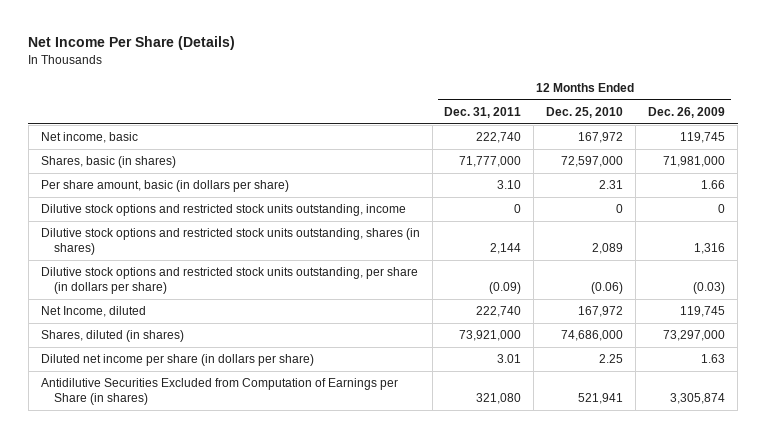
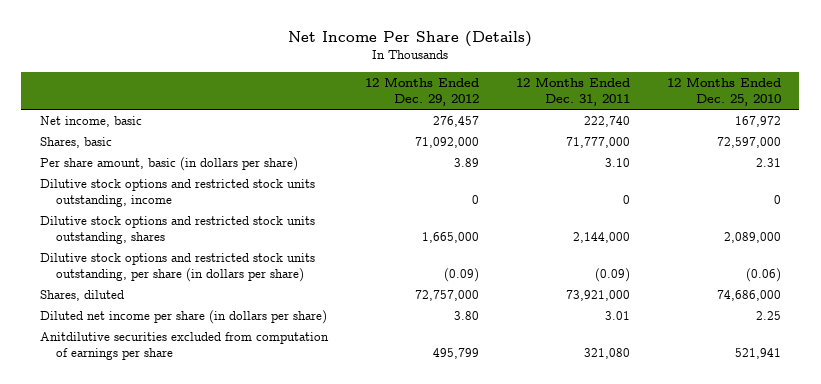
- | 12 Months Ended Dec. 31, 2011 | 12 Months Ended Dec. 25, 2010 | 12 Months Ended Dec. 26, 2009
+ | 12 Months Ended Dec. 29, 2012 | 12 Months Ended Dec. 31, 2011 | 12 Months Ended Dec. 25, 2010
- Shares, basic (in shares) | 71,777,000 | 72,597,000 | 71,981,000
+ Shares, basic | 71,092,000 | 71,777,000 | 72,597,000
- Dilutive stock options and restricted stock units outstanding, shares (in shares) | 2,144 | 2,089 | 1,316
+ Dilutive stock options and restricted stock units outstanding, shares | 1,665,000 | 2,144,000 | 2,089,000
- Net Income, diluted | 222,740 | 167,972 | 119,745
- Shares, diluted (in shares) | 73,921,000 | 74,686,000 | 73,297,000
+ Shares, diluted | 72,757,000 | 73,921,000 | 74,686,000
- Antidilutive Securities Excluded from Computation of Earnings per Share (in shares) | 321,080 | 521,941 | 3,305,874
+ Anitdilutive securities excluded from computation of earnings per share | 495,799 | 321,080 | 521,941

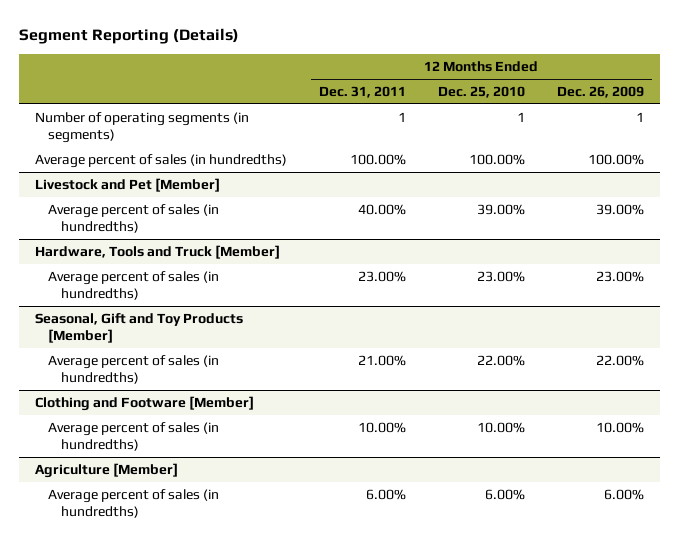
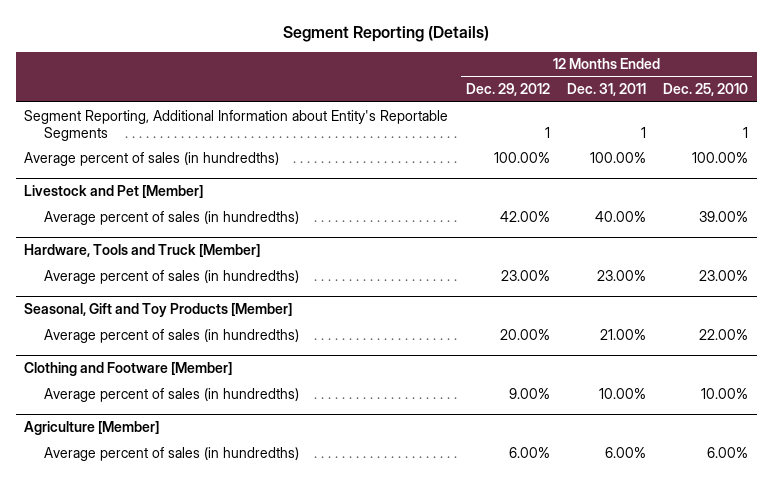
- | 12 Months Ended Dec. 31, 2011 | 12 Months Ended Dec. 25, 2010 | 12 Months Ended Dec. 26, 2009
+ | 12 Months Ended Dec. 29, 2012 | 12 Months Ended Dec. 31, 2011 | 12 Months Ended Dec. 25, 2010
- Number of operating segments (in segments) | 1 | 1 | 1
+ Segment Reporting, Additional Information about Entity's Reportable Segments | 1 | 1 | 1

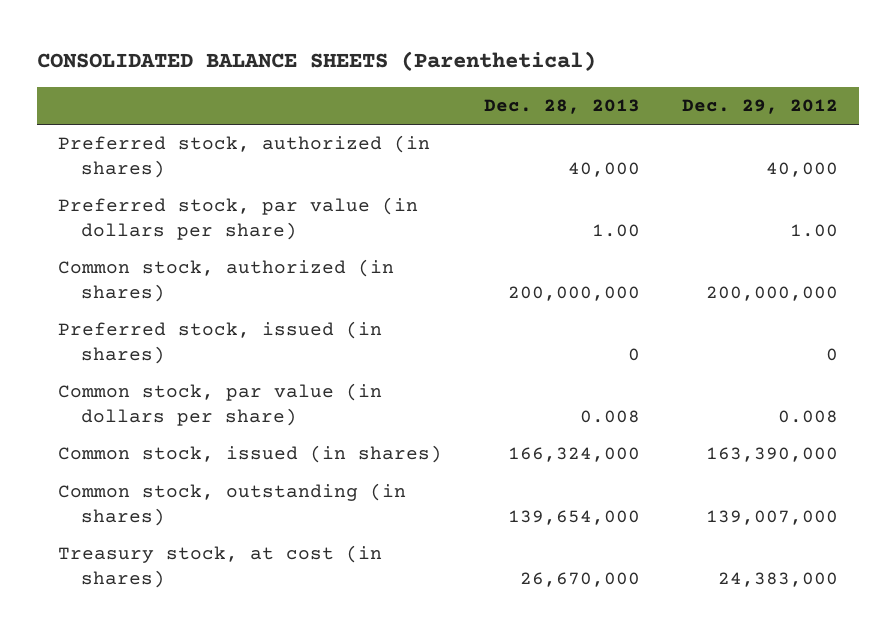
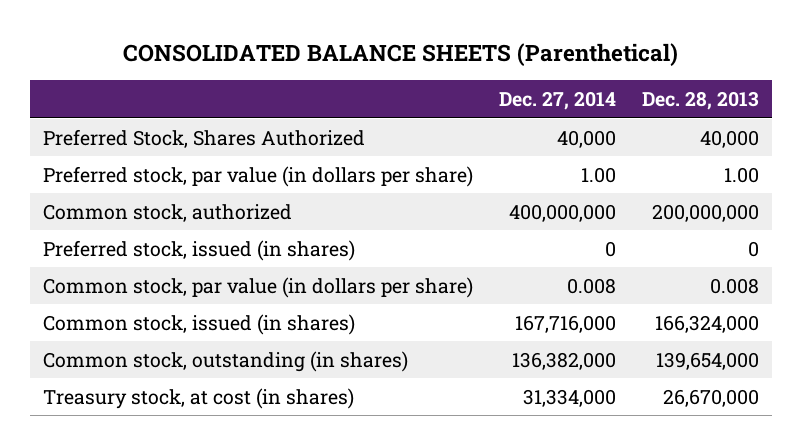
- | Dec. 28, 2013 | Dec. 29, 2012
+ | Dec. 27, 2014 | Dec. 28, 2013
- Preferred stock, authorized (in shares) | 40,000 | 40,000
+ Preferred Stock, Shares Authorized | 40,000 | 40,000
- Common stock, authorized (in shares) | 200,000,000 | 200,000,000
+ Common stock, authorized | 400,000,000 | 200,000,000

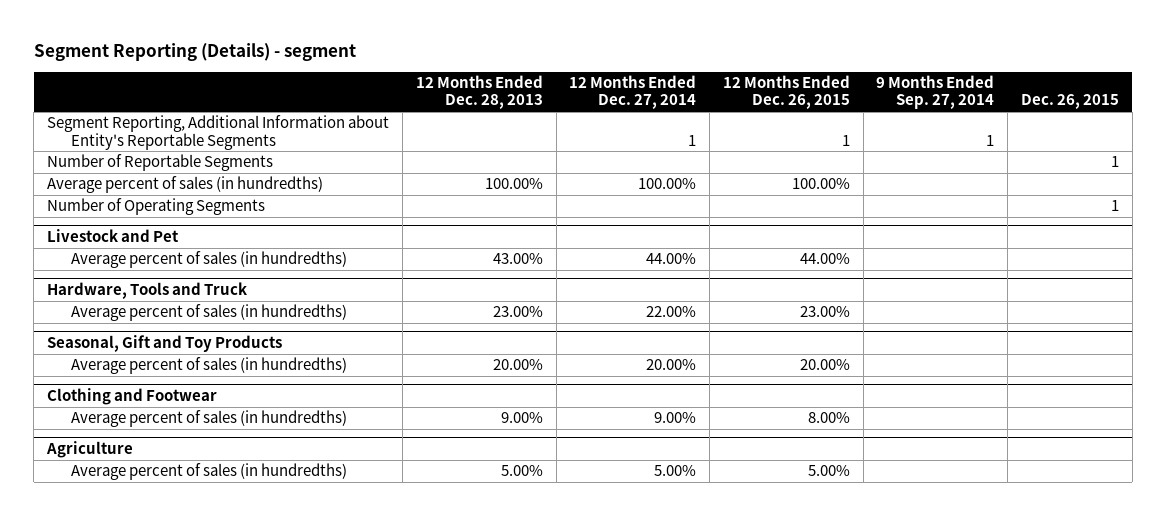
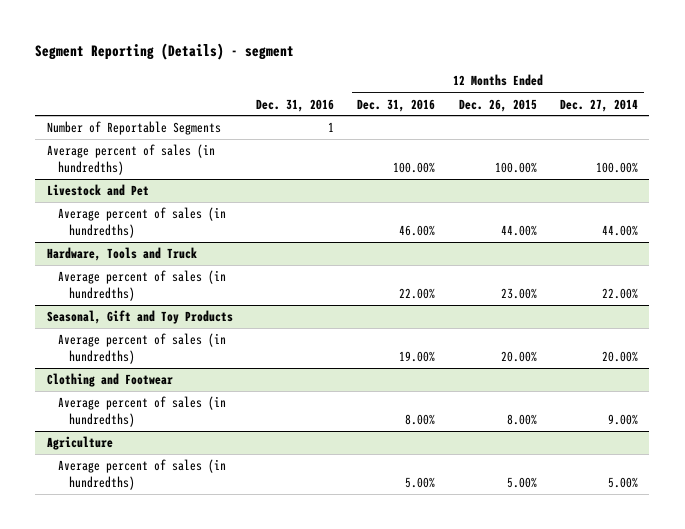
- | 12 Months Ended Dec. 28, 2013 | 12 Months Ended Dec. 27, 2014 | 12 Months Ended Dec. 26, 2015 | 9 Months Ended Sep. 27, 2014 | Dec. 26, 2015
+ | Dec. 31, 2016 | 12 Months Ended Dec. 31, 2016 | 12 Months Ended Dec. 26, 2015 | 12 Months Ended Dec. 27, 2014
- Segment Reporting, Additional Information about Entity's Reportable Segments | | 1 | 1 | 1 |
- Number of Operating Segments | | | | | 1

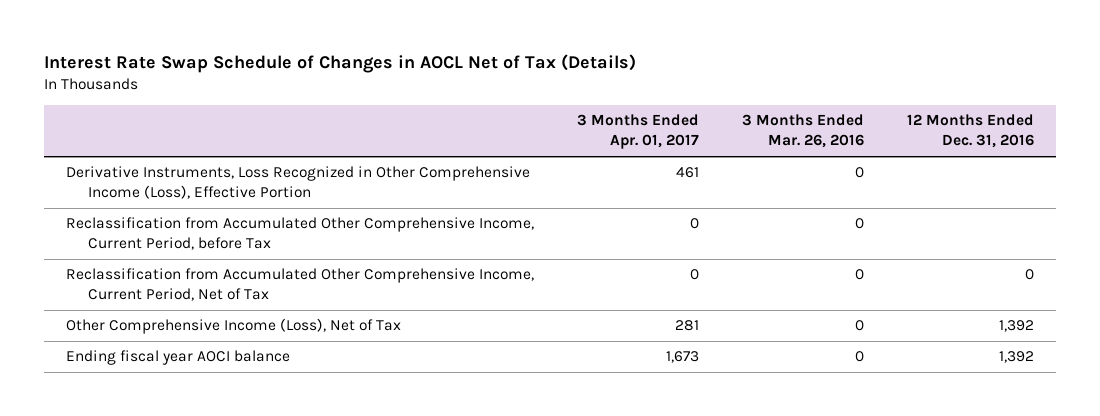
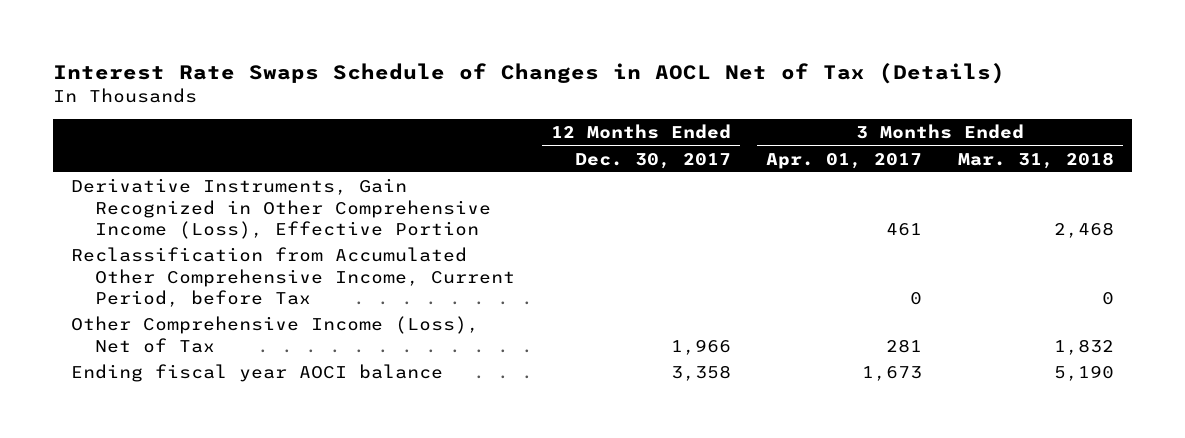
- Interest Rate Swap Schedule of Changes in AOCL Net of Tax (Details)
+ Interest Rate Swaps Schedule of Changes in AOCL Net of Tax (Details)
- | 3 Months Ended Apr. 01, 2017 | 3 Months Ended Mar. 26, 2016 | 12 Months Ended Dec. 31, 2016
+ | 12 Months Ended Dec. 30, 2017 | 3 Months Ended Apr. 01, 2017 | 3 Months Ended Mar. 31, 2018
- Derivative Instruments, Loss Recognized in Other Comprehensive Income (Loss), Effective Portion | 461 | 0 |
+ Derivative Instruments, Gain Recognized in Other Comprehensive Income (Loss), Effective Portion | | 461 | 2,468
- Reclassification from Accumulated Other Comprehensive Income, Current Period, Net of Tax | 0 | 0 | 0

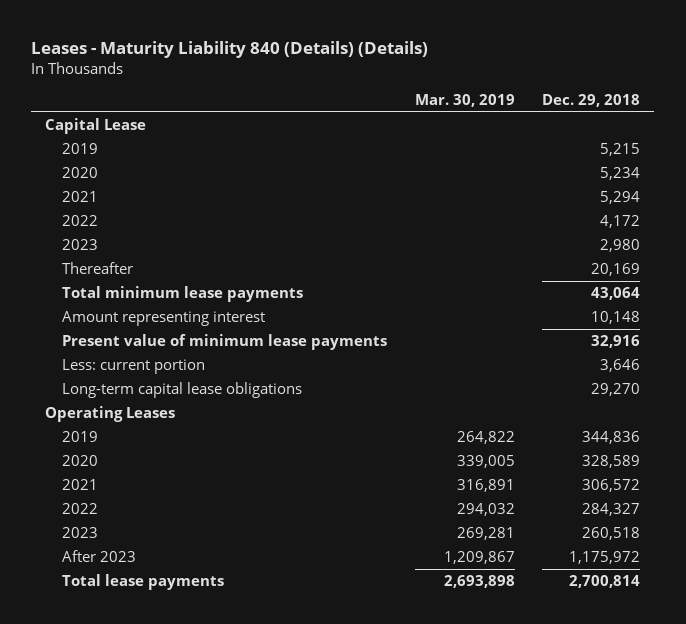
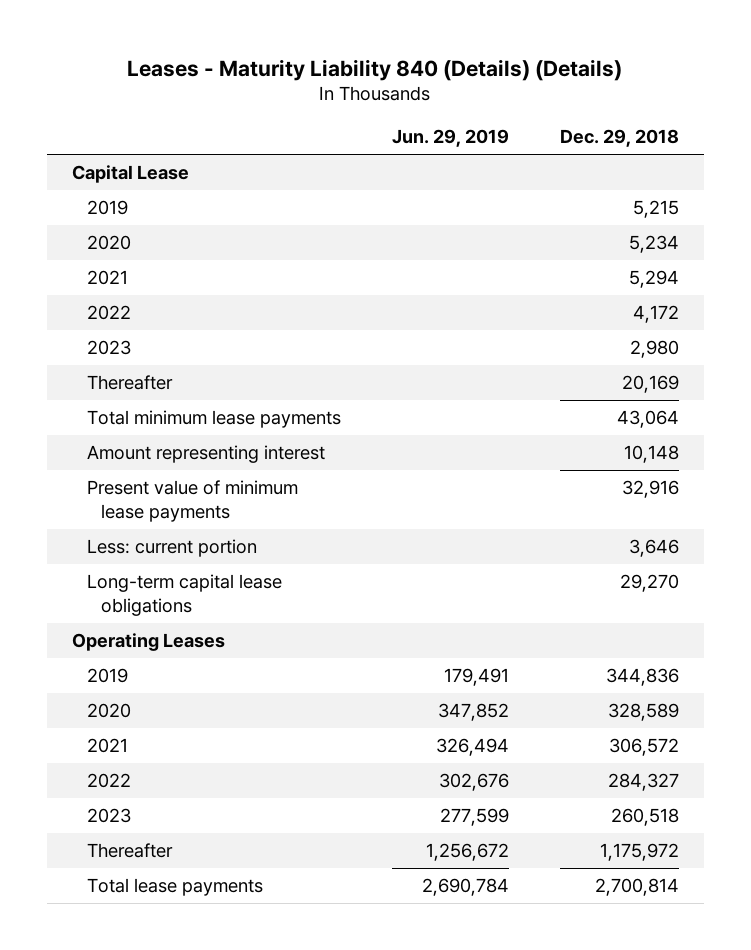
- | Mar. 30, 2019 | Dec. 29, 2018
+ | Jun. 29, 2019 | Dec. 29, 2018
- After 2023 | 1,209,867 | 1,175,972
+ Thereafter | 1,256,672 | 1,175,972

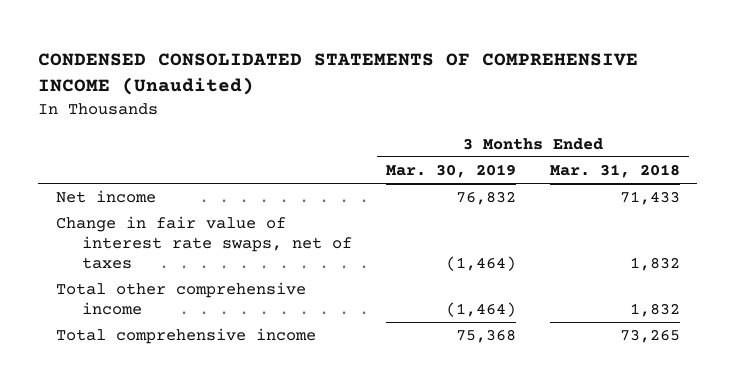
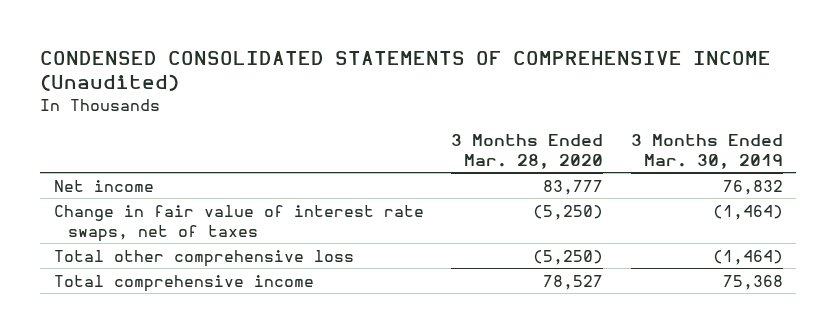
- | 3 Months Ended Mar. 30, 2019 | 3 Months Ended Mar. 31, 2018
+ | 3 Months Ended Mar. 28, 2020 | 3 Months Ended Mar. 30, 2019
- Total other comprehensive income | (1,464) | 1,832
+ Total other comprehensive loss | (5,250) | (1,464)

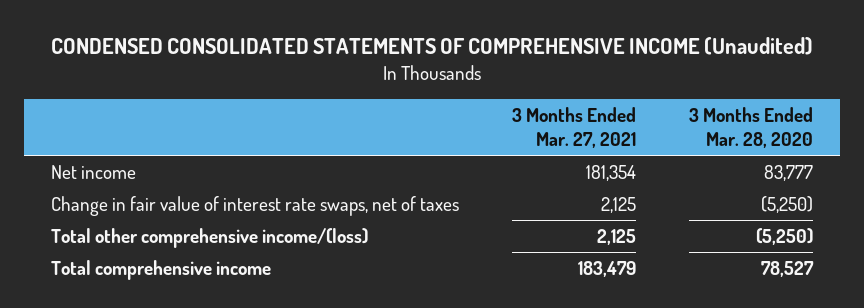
- | 3 Months Ended Mar. 28, 2020 | 3 Months Ended Mar. 30, 2019
+ | 3 Months Ended Mar. 27, 2021 | 3 Months Ended Mar. 28, 2020
- Total other comprehensive loss | (5,250) | (1,464)
+ Total other comprehensive income/(loss) | 2,125 | (5,250)

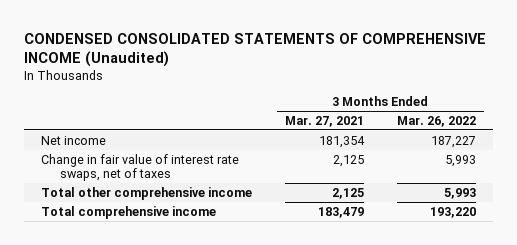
- | 3 Months Ended Mar. 27, 2021 | 3 Months Ended Mar. 28, 2020
+ | 3 Months Ended Mar. 27, 2021 | 3 Months Ended Mar. 26, 2022
- Total other comprehensive income/(loss) | 2,125 | (5,250)
+ Total other comprehensive income | 2,125 | 5,993

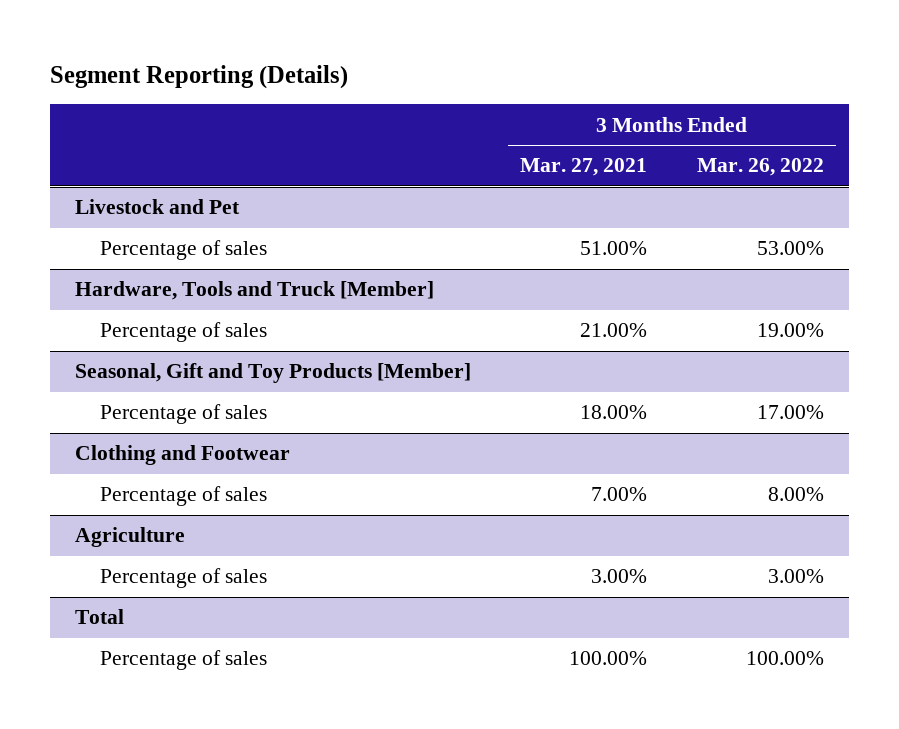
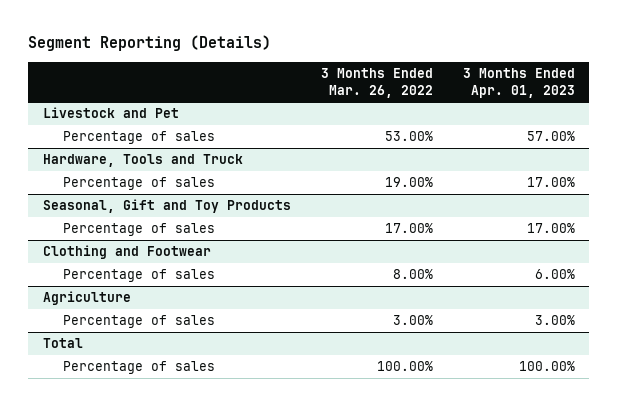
- | 3 Months Ended Mar. 27, 2021 | 3 Months Ended Mar. 26, 2022
+ | 3 Months Ended Mar. 26, 2022 | 3 Months Ended Apr. 01, 2023
- Hardware, Tools and Truck [Member]
+ Hardware, Tools and Truck
- Seasonal, Gift and Toy Products [Member]
+ Seasonal, Gift and Toy Products

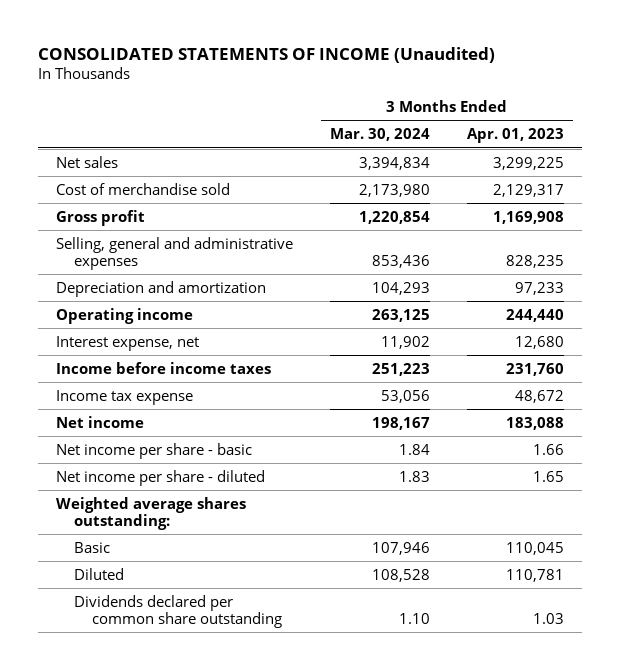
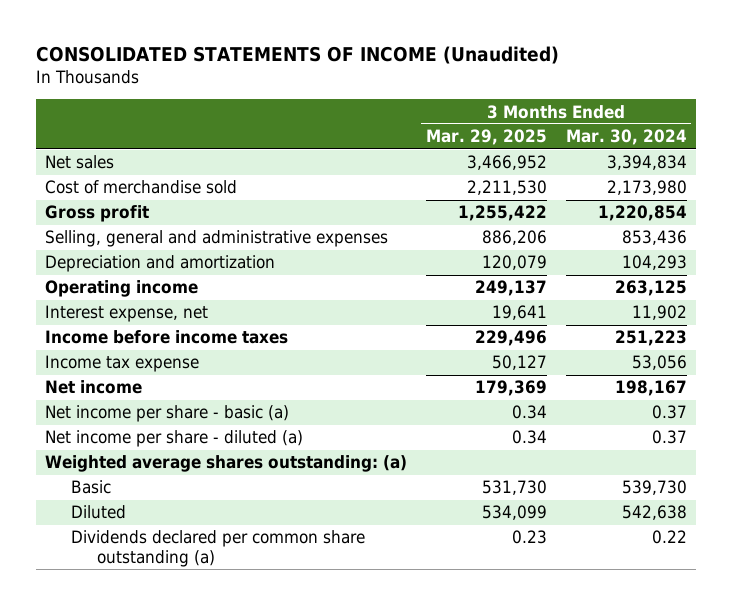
- | 3 Months Ended Mar. 30, 2024 | 3 Months Ended Apr. 01, 2023
+ | 3 Months Ended Mar. 29, 2025 | 3 Months Ended Mar. 30, 2024
- Net income per share - basic | 1.84 | 1.66
- Net income per share - diluted | 1.83 | 1.65
- Weighted average shares outstanding:
- Basic | 107,946 | 110,045
- Diluted | 108,528 | 110,781
- Dividends declared per common share outstanding | 1.10 | 1.03
+ Net income per share - basic (a) | 0.34 | 0.37
+ Net income per share - diluted (a) | 0.34 | 0.37
+ Weighted average shares outstanding: (a)
+ Basic | 531,730 | 539,730
+ Diluted | 534,099 | 542,638
+ Dividends declared per common share outstanding (a) | 0.23 | 0.22

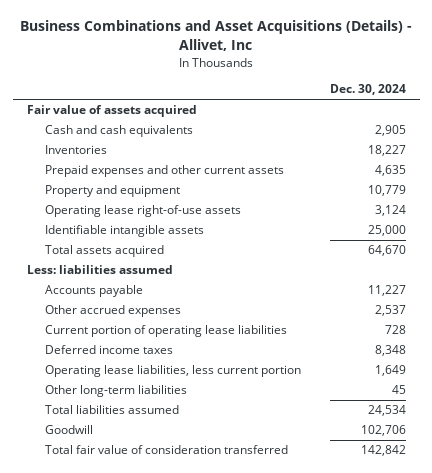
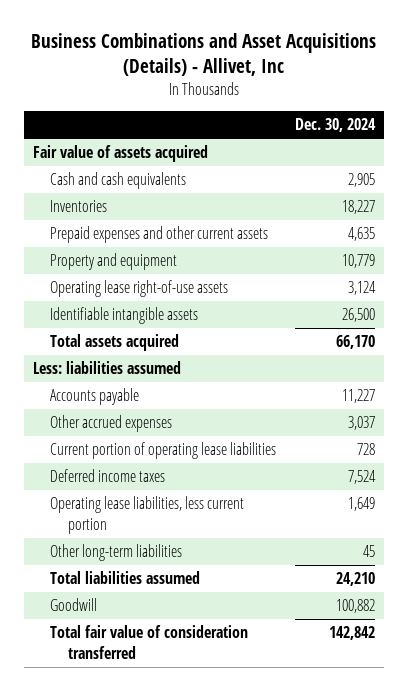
- Identifiable intangible assets | 25,000
- Total assets acquired | 64,670
+ Identifiable intangible assets | 26,500
+ Total assets acquired | 66,170
- Other accrued expenses | 2,537
+ Other accrued expenses | 3,037
- Deferred income taxes | 8,348
+ Deferred income taxes | 7,524
- Total liabilities assumed | 24,534
- Goodwill | 102,706
+ Total liabilities assumed | 24,210
+ Goodwill | 100,882

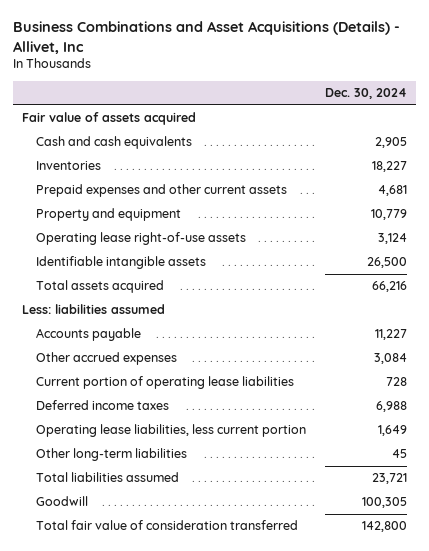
- Prepaid expenses and other current assets | 4,635
+ Prepaid expenses and other current assets | 4,681
- Total assets acquired | 66,170
+ Total assets acquired | 66,216
- Other accrued expenses | 3,037
+ Other accrued expenses | 3,084
- Deferred income taxes | 7,524
+ Deferred income taxes | 6,988
- Total liabilities assumed | 24,210
- Goodwill | 100,882
- Total fair value of consideration transferred | 142,842
+ Total liabilities assumed | 23,721
+ Goodwill | 100,305
+ Total fair value of consideration transferred | 142,800

